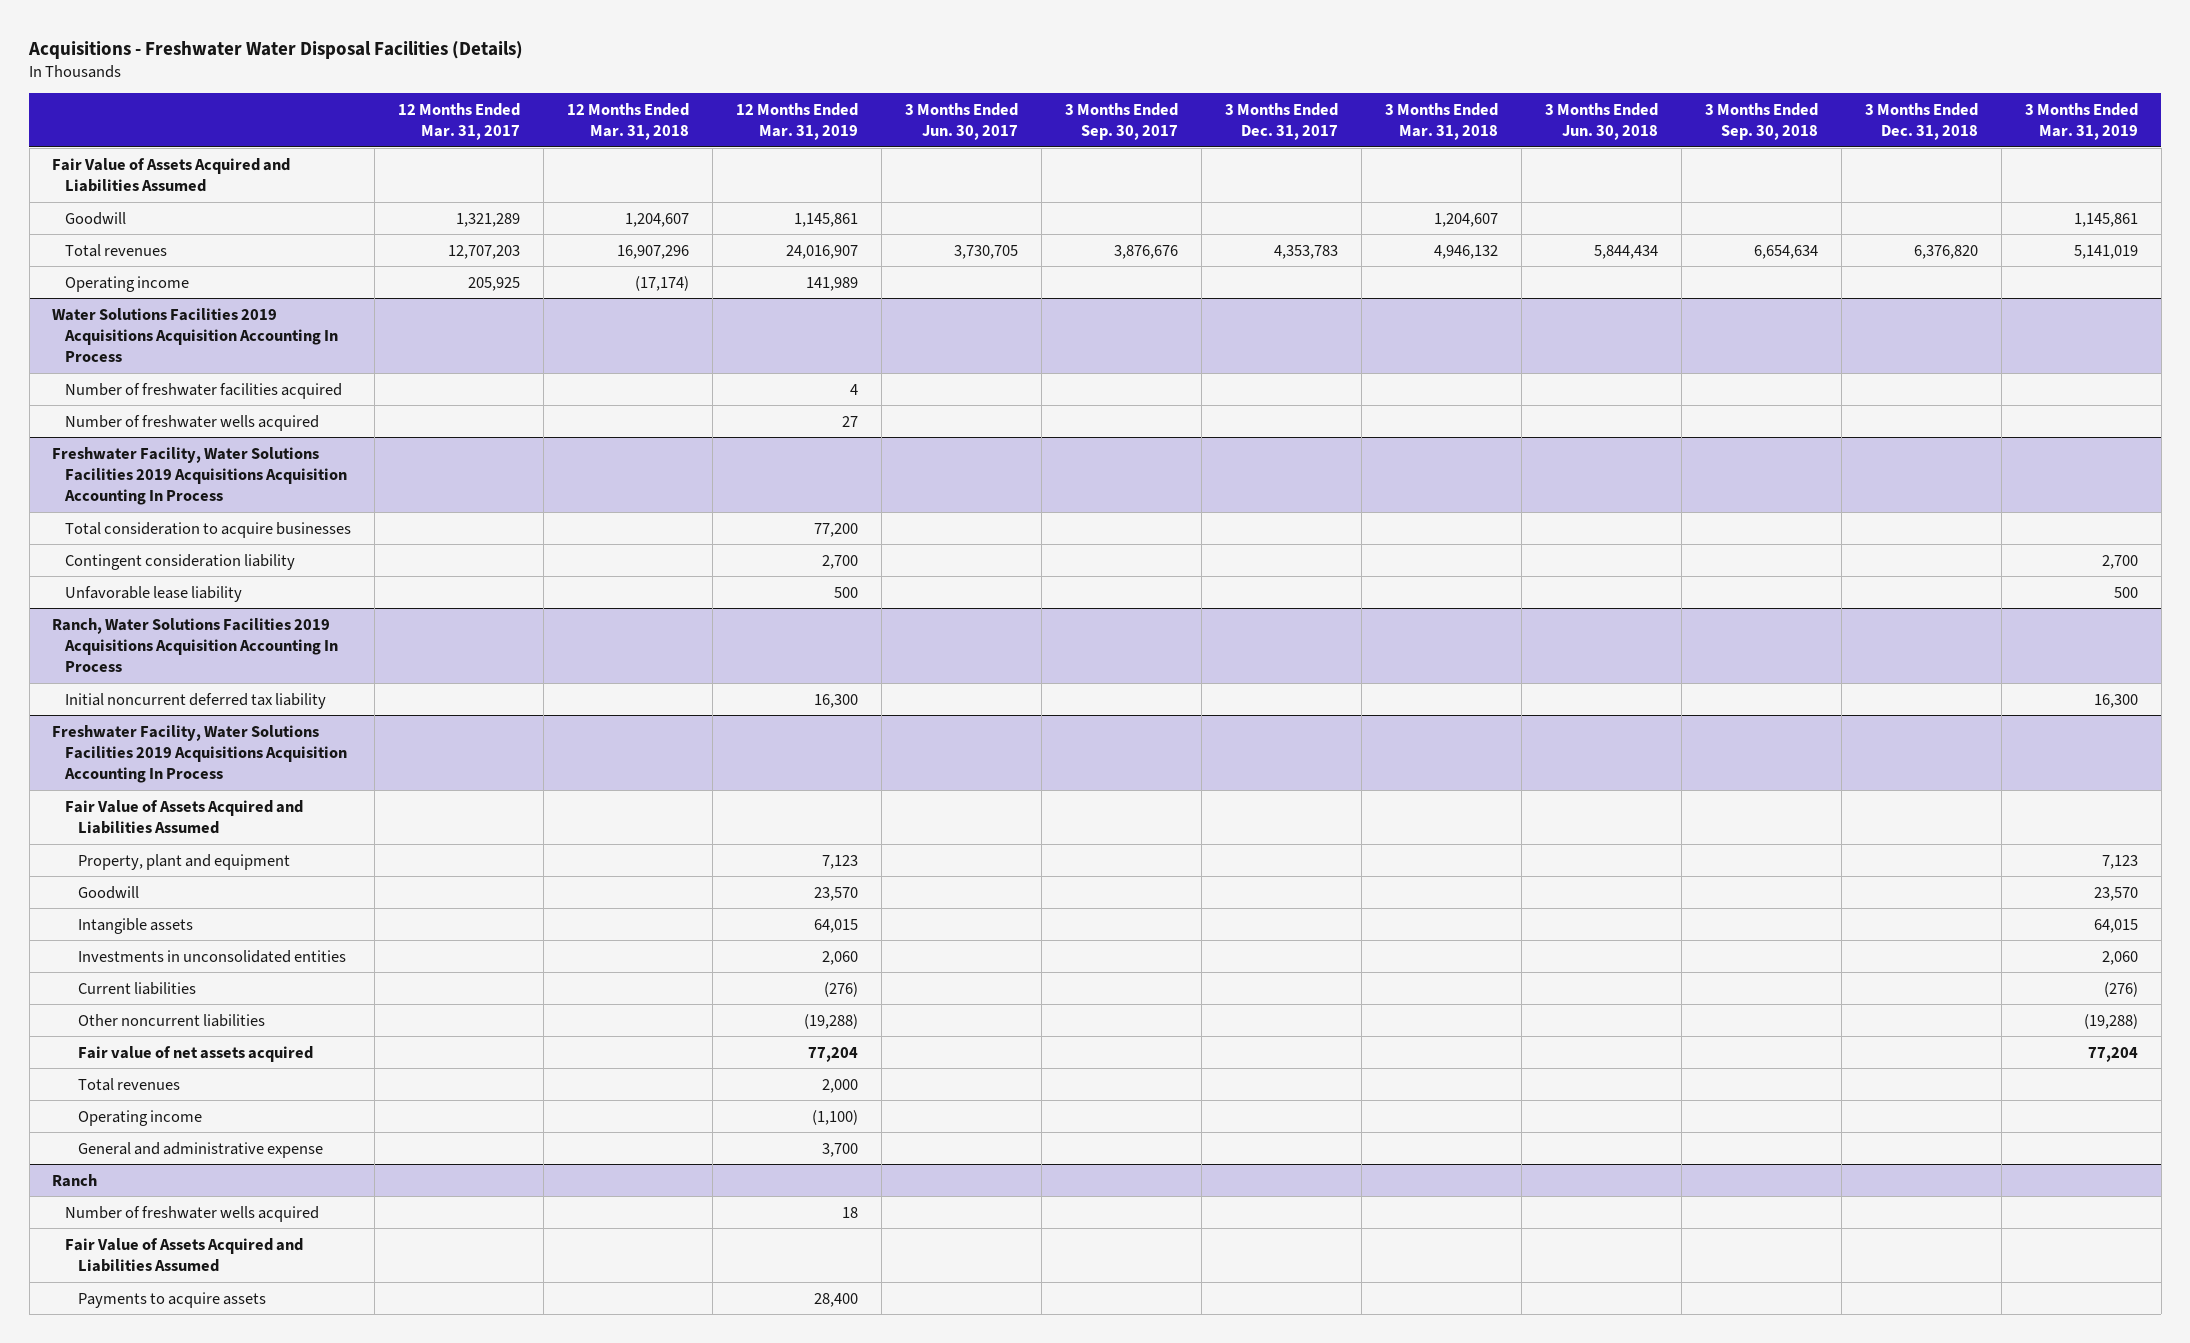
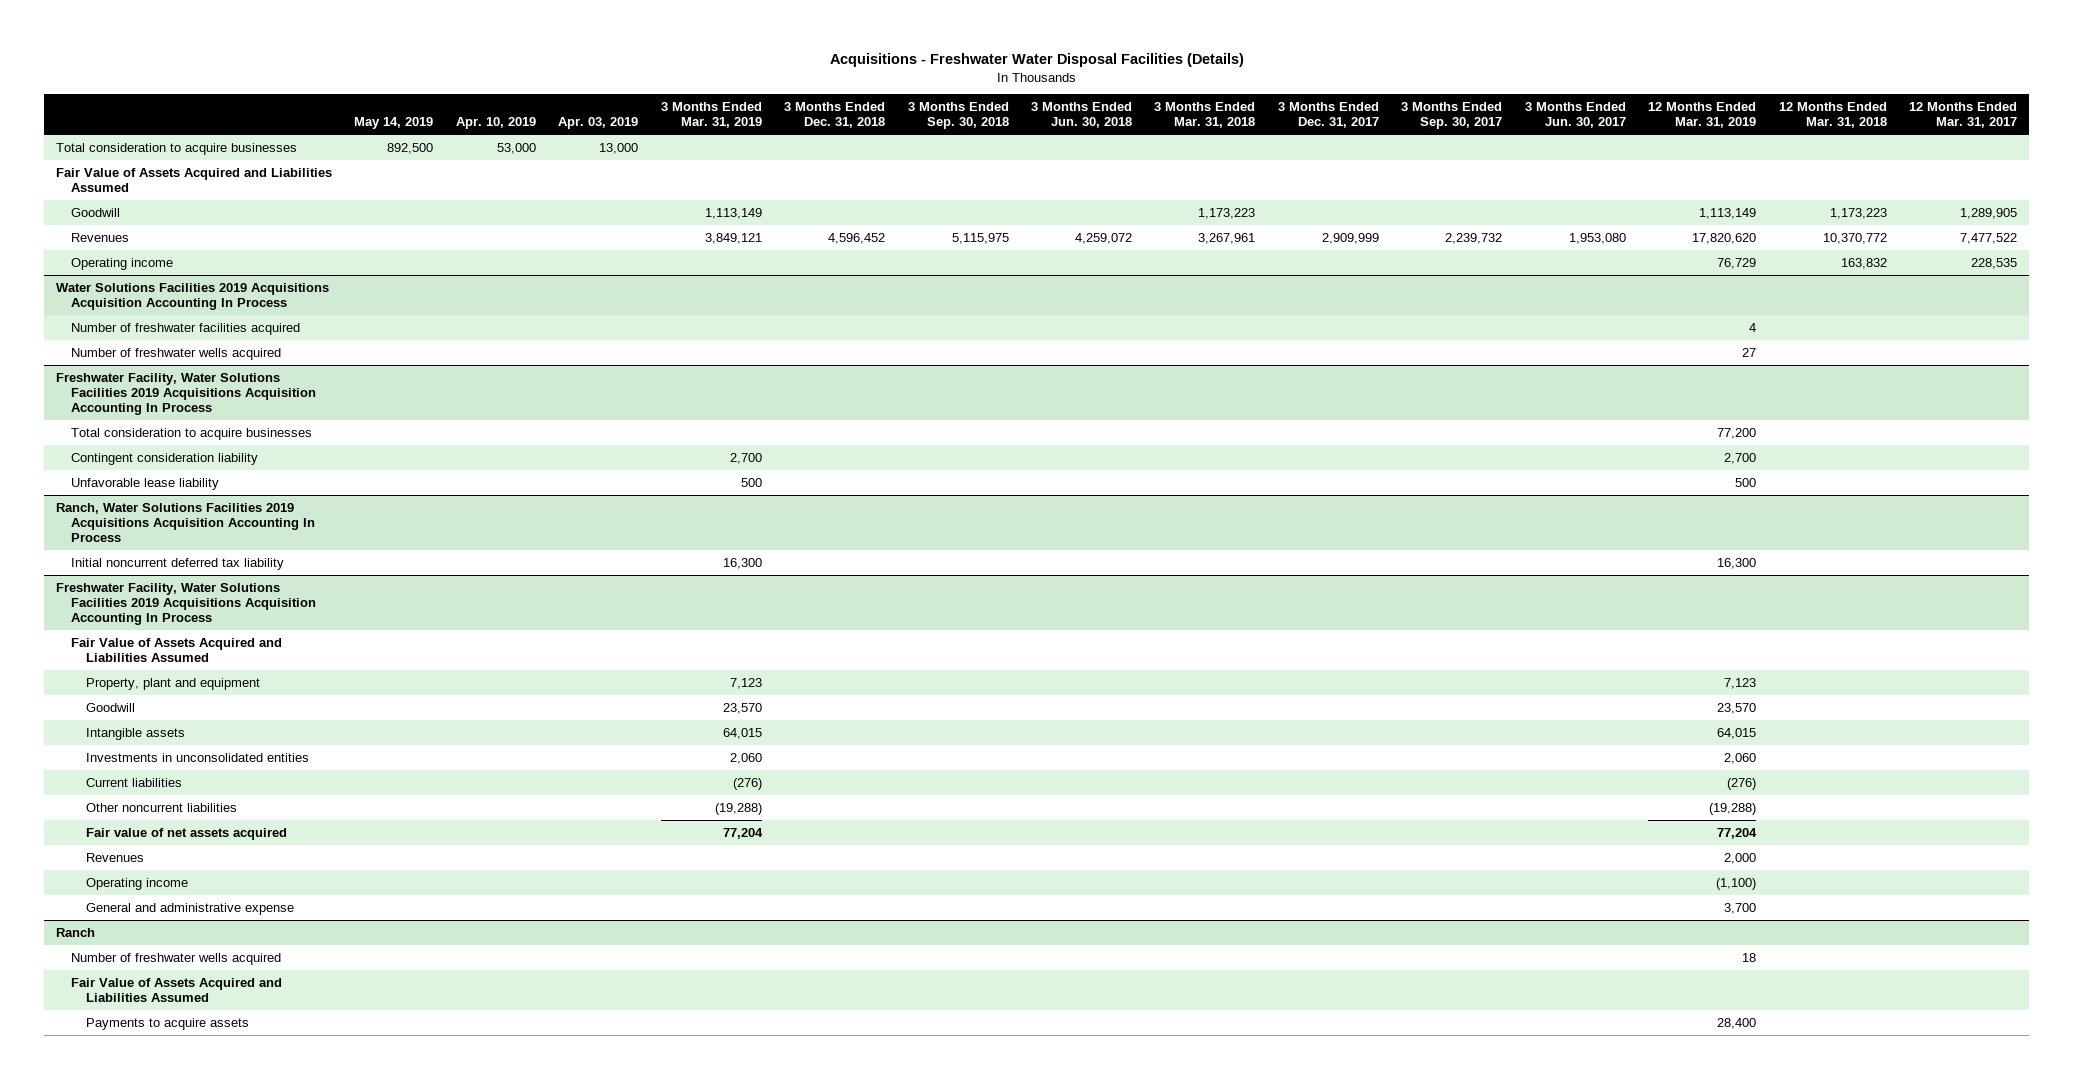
- | 12 Months Ended Mar. 31, 2017 | 12 Months Ended Mar. 31, 2018 | 12 Months Ended Mar. 31, 2019 | 3 Months Ended Jun. 30, 2017 | 3 Months Ended Sep. 30, 2017 | 3 Months Ended Dec. 31, 2017 | 3 Months Ended Mar. 31, 2018 | 3 Months Ended Jun. 30, 2018 | 3 Months Ended Sep. 30, 2018 | 3 Months Ended Dec. 31, 2018 | 3 Months Ended Mar. 31, 2019
+ | May 14, 2019 | Apr. 10, 2019 | Apr. 03, 2019 | 3 Months Ended Mar. 31, 2019 | 3 Months Ended Dec. 31, 2018 | 3 Months Ended Sep. 30, 2018 | 3 Months Ended Jun. 30, 2018 | 3 Months Ended Mar. 31, 2018 | 3 Months Ended Dec. 31, 2017 | 3 Months Ended Sep. 30, 2017 | 3 Months Ended Jun. 30, 2017 | 12 Months Ended Mar. 31, 2019 | 12 Months Ended Mar. 31, 2018 | 12 Months Ended Mar. 31, 2017
+ Total consideration to acquire businesses | 892,500 | 53,000 | 13,000 | | | | | | | | | | |
- Goodwill | 1,321,289 | 1,204,607 | 1,145,861 | | | | 1,204,607 | | | | 1,145,861
- Total revenues | 12,707,203 | 16,907,296 | 24,016,907 | 3,730,705 | 3,876,676 | 4,353,783 | 4,946,132 | 5,844,434 | 6,654,634 | 6,376,820 | 5,141,019
- Operating income | 205,925 | (17,174) | 141,989 | | | | | | | |
+ Goodwill | | | | 1,113,149 | | | | 1,173,223 | | | | 1,113,149 | 1,173,223 | 1,289,905
+ Revenues | | | | 3,849,121 | 4,596,452 | 5,115,975 | 4,259,072 | 3,267,961 | 2,909,999 | 2,239,732 | 1,953,080 | 17,820,620 | 10,370,772 | 7,477,522
+ Operating income | | | | | | | | | | | | 76,729 | 163,832 | 228,535
@ Freshwater Facility, Water Solutions Facilities 2019 Acquisitions Acquisition Accounting In Process
- Total revenues | | | 2,000 | | | | | | | |
+ Revenues | | | | | | | | | | | | 2,000 | |

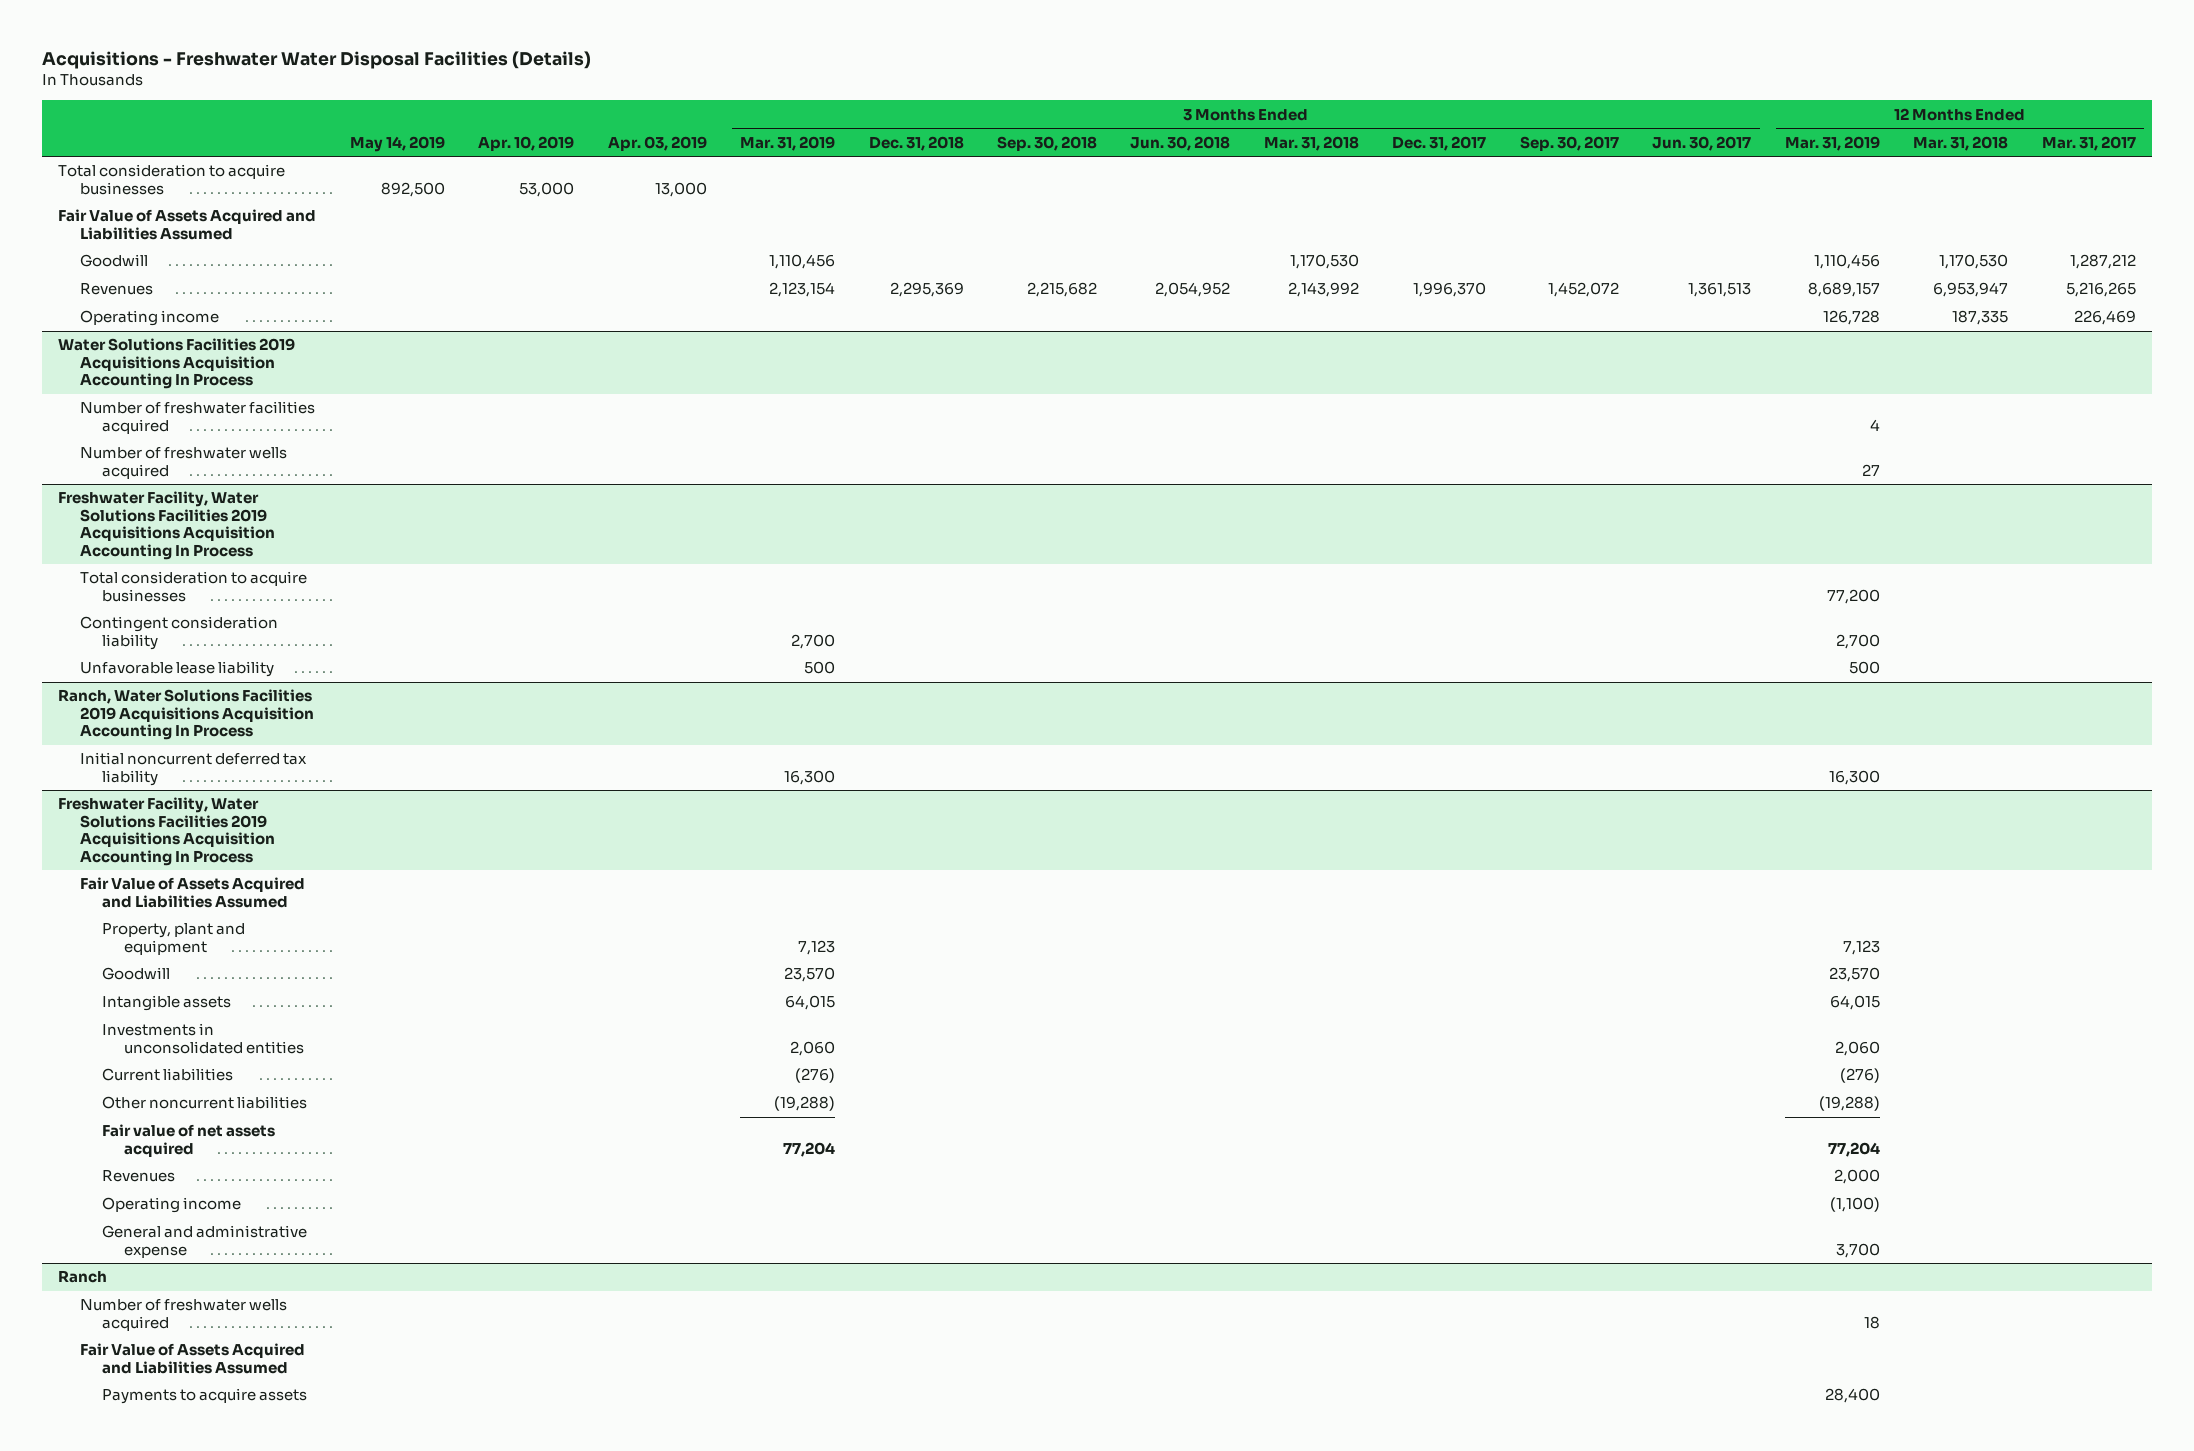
- Goodwill | | | | 1,113,149 | | | | 1,173,223 | | | | 1,113,149 | 1,173,223 | 1,289,905
- Revenues | | | | 3,849,121 | 4,596,452 | 5,115,975 | 4,259,072 | 3,267,961 | 2,909,999 | 2,239,732 | 1,953,080 | 17,820,620 | 10,370,772 | 7,477,522
- Operating income | | | | | | | | | | | | 76,729 | 163,832 | 228,535
+ Goodwill | | | | 1,110,456 | | | | 1,170,530 | | | | 1,110,456 | 1,170,530 | 1,287,212
+ Revenues | | | | 2,123,154 | 2,295,369 | 2,215,682 | 2,054,952 | 2,143,992 | 1,996,370 | 1,452,072 | 1,361,513 | 8,689,157 | 6,953,947 | 5,216,265
+ Operating income | | | | | | | | | | | | 126,728 | 187,335 | 226,469

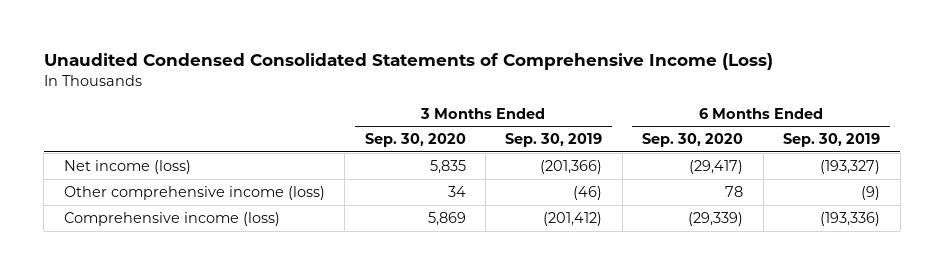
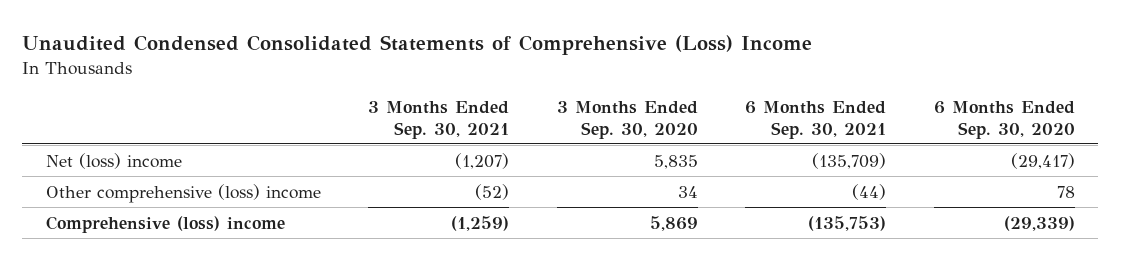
- Unaudited Condensed Consolidated Statements of Comprehensive Income (Loss)
+ Unaudited Condensed Consolidated Statements of Comprehensive (Loss) Income
- | 3 Months Ended Sep. 30, 2020 | 3 Months Ended Sep. 30, 2019 | 6 Months Ended Sep. 30, 2020 | 6 Months Ended Sep. 30, 2019
+ | 3 Months Ended Sep. 30, 2021 | 3 Months Ended Sep. 30, 2020 | 6 Months Ended Sep. 30, 2021 | 6 Months Ended Sep. 30, 2020
- Net income (loss) | 5,835 | (201,366) | (29,417) | (193,327)
- Other comprehensive income (loss) | 34 | (46) | 78 | (9)
- Comprehensive income (loss) | 5,869 | (201,412) | (29,339) | (193,336)
+ Net (loss) income | (1,207) | 5,835 | (135,709) | (29,417)
+ Other comprehensive (loss) income | (52) | 34 | (44) | 78
+ Comprehensive (loss) income | (1,259) | 5,869 | (135,753) | (29,339)

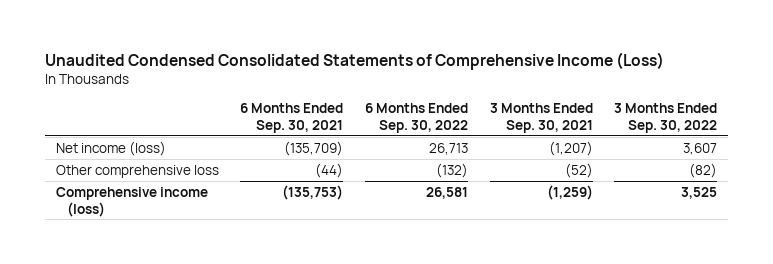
- Unaudited Condensed Consolidated Statements of Comprehensive (Loss) Income
+ Unaudited Condensed Consolidated Statements of Comprehensive Income (Loss)
- | 3 Months Ended Sep. 30, 2021 | 3 Months Ended Sep. 30, 2020 | 6 Months Ended Sep. 30, 2021 | 6 Months Ended Sep. 30, 2020
+ | 6 Months Ended Sep. 30, 2021 | 6 Months Ended Sep. 30, 2022 | 3 Months Ended Sep. 30, 2021 | 3 Months Ended Sep. 30, 2022
- Net (loss) income | (1,207) | 5,835 | (135,709) | (29,417)
- Other comprehensive (loss) income | (52) | 34 | (44) | 78
- Comprehensive (loss) income | (1,259) | 5,869 | (135,753) | (29,339)
+ Net income (loss) | (135,709) | 26,713 | (1,207) | 3,607
+ Other comprehensive loss | (44) | (132) | (52) | (82)
+ Comprehensive income (loss) | (135,753) | 26,581 | (1,259) | 3,525

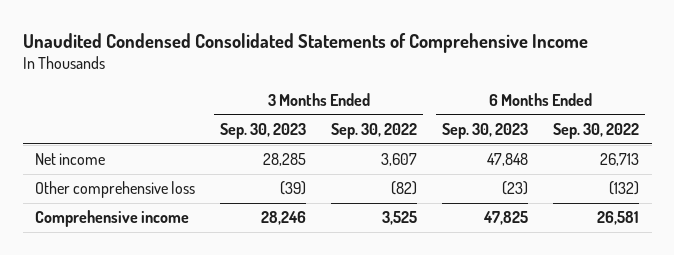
- Unaudited Condensed Consolidated Statements of Comprehensive Income (Loss)
+ Unaudited Condensed Consolidated Statements of Comprehensive Income
- | 6 Months Ended Sep. 30, 2021 | 6 Months Ended Sep. 30, 2022 | 3 Months Ended Sep. 30, 2021 | 3 Months Ended Sep. 30, 2022
+ | 3 Months Ended Sep. 30, 2023 | 3 Months Ended Sep. 30, 2022 | 6 Months Ended Sep. 30, 2023 | 6 Months Ended Sep. 30, 2022
- Net income (loss) | (135,709) | 26,713 | (1,207) | 3,607
+ Net income | 28,285 | 3,607 | 47,848 | 26,713
- Comprehensive income (loss) | (135,753) | 26,581 | (1,259) | 3,525
+ Comprehensive income | 28,246 | 3,525 | 47,825 | 26,581

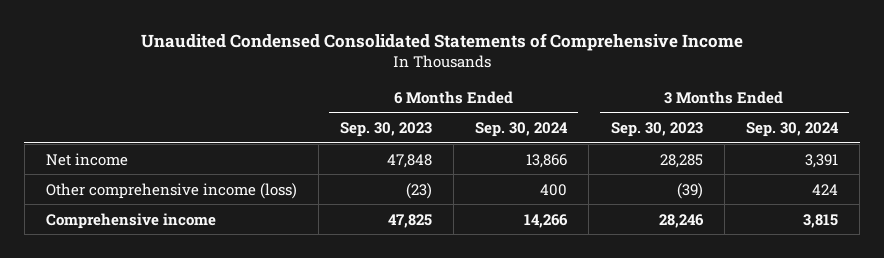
- | 3 Months Ended Sep. 30, 2023 | 3 Months Ended Sep. 30, 2022 | 6 Months Ended Sep. 30, 2023 | 6 Months Ended Sep. 30, 2022
+ | 6 Months Ended Sep. 30, 2023 | 6 Months Ended Sep. 30, 2024 | 3 Months Ended Sep. 30, 2023 | 3 Months Ended Sep. 30, 2024
- Other comprehensive loss | (39) | (82) | (23) | (132)
+ Other comprehensive income (loss) | (23) | 400 | (39) | 424

